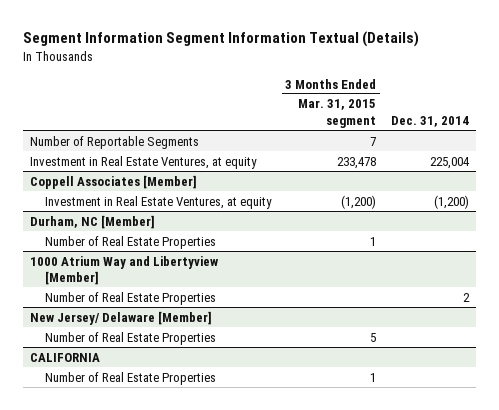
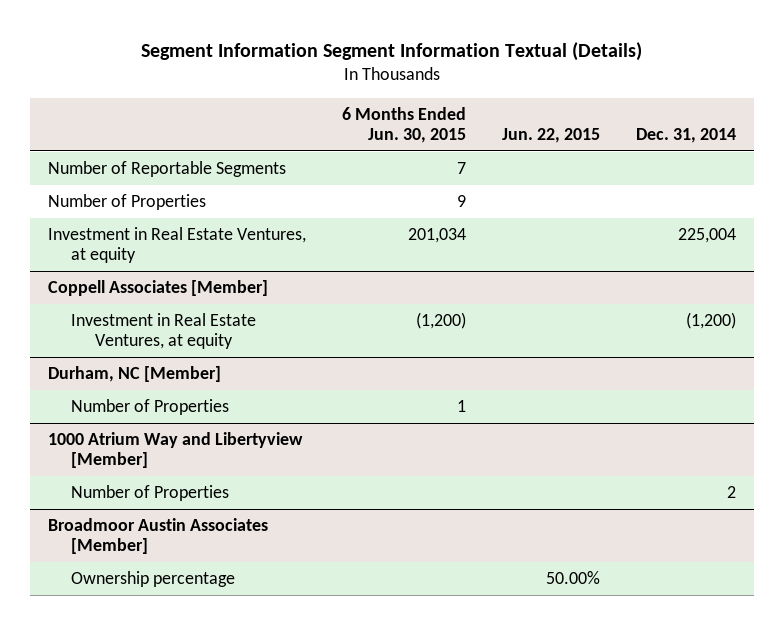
- | 3 Months Ended Mar. 31, 2015 segment | Dec. 31, 2014
+ | 6 Months Ended Jun. 30, 2015 | Jun. 22, 2015 | Dec. 31, 2014
+ Number of Properties | 9 | |
@ Durham, NC [Member]
- Number of Real Estate Properties | 1 |
+ Number of Properties | 1 | |
@ 1000 Atrium Way and Libertyview [Member]
- Number of Real Estate Properties | | 2
- New Jersey/ Delaware [Member]
- Number of Real Estate Properties | 5 |
- CALIFORNIA
- Number of Real Estate Properties | 1 |
@ 1000 Atrium Way and Libertyview [Member]
+ Number of Properties | | | 2
+ Broadmoor Austin Associates [Member]
+ Ownership percentage | | 50.00% |

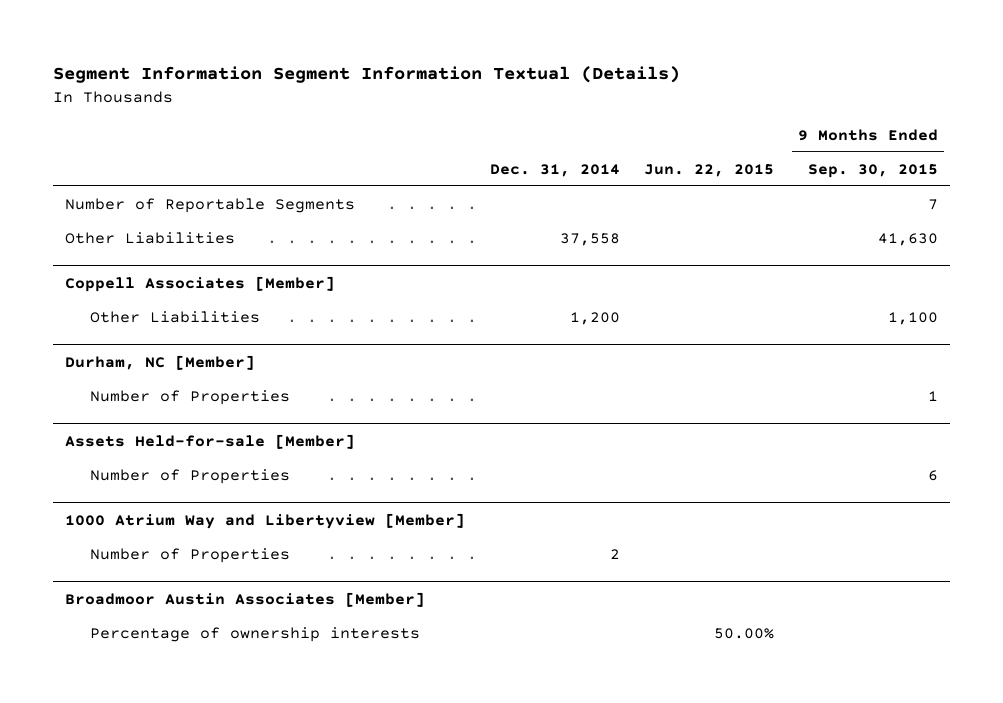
- | 6 Months Ended Jun. 30, 2015 | Jun. 22, 2015 | Dec. 31, 2014
+ | Dec. 31, 2014 | Jun. 22, 2015 | 9 Months Ended Sep. 30, 2015
- Number of Properties | 9 | |
- Investment in Real Estate Ventures, at equity | 201,034 | | 225,004
+ Other Liabilities | 37,558 | | 41,630
@ Coppell Associates [Member]
- Investment in Real Estate Ventures, at equity | (1,200) | | (1,200)
+ Other Liabilities | 1,200 | | 1,100
+ Assets Held-for-sale [Member]
+ Number of Properties | | | 6
@ Broadmoor Austin Associates [Member]
- Ownership percentage | | 50.00% |
+ Percentage of ownership interests | | 50.00% |

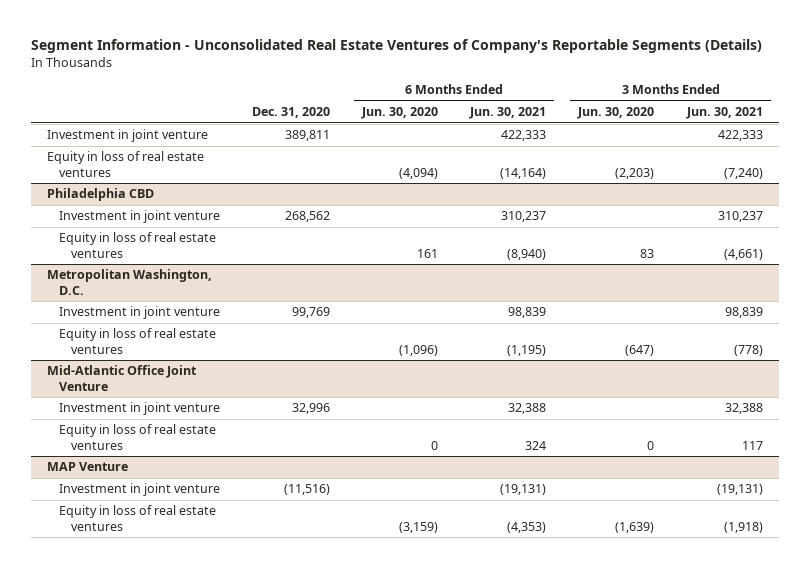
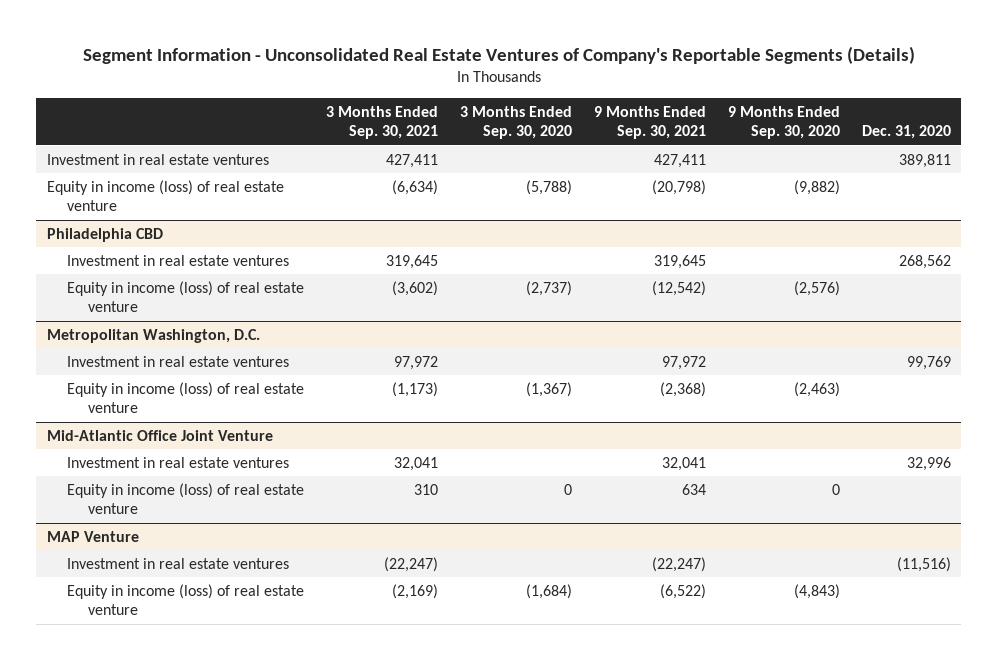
- | Dec. 31, 2020 | 6 Months Ended Jun. 30, 2020 | 6 Months Ended Jun. 30, 2021 | 3 Months Ended Jun. 30, 2020 | 3 Months Ended Jun. 30, 2021
+ | 3 Months Ended Sep. 30, 2021 | 3 Months Ended Sep. 30, 2020 | 9 Months Ended Sep. 30, 2021 | 9 Months Ended Sep. 30, 2020 | Dec. 31, 2020
- Investment in joint venture | 389,811 | | 422,333 | | 422,333
- Equity in loss of real estate ventures | | (4,094) | (14,164) | (2,203) | (7,240)
+ Investment in real estate ventures | 427,411 | | 427,411 | | 389,811
+ Equity in income (loss) of real estate venture | (6,634) | (5,788) | (20,798) | (9,882) |
@ Philadelphia CBD
- Investment in joint venture | 268,562 | | 310,237 | | 310,237
- Equity in loss of real estate ventures | | 161 | (8,940) | 83 | (4,661)
+ Investment in real estate ventures | 319,645 | | 319,645 | | 268,562
+ Equity in income (loss) of real estate venture | (3,602) | (2,737) | (12,542) | (2,576) |
@ Metropolitan Washington, D.C.
- Investment in joint venture | 99,769 | | 98,839 | | 98,839
- Equity in loss of real estate ventures | | (1,096) | (1,195) | (647) | (778)
+ Investment in real estate ventures | 97,972 | | 97,972 | | 99,769
+ Equity in income (loss) of real estate venture | (1,173) | (1,367) | (2,368) | (2,463) |
@ Mid-Atlantic Office Joint Venture
- Investment in joint venture | 32,996 | | 32,388 | | 32,388
- Equity in loss of real estate ventures | | 0 | 324 | 0 | 117
+ Investment in real estate ventures | 32,041 | | 32,041 | | 32,996
+ Equity in income (loss) of real estate venture | 310 | 0 | 634 | 0 |
@ MAP Venture
- Investment in joint venture | (11,516) | | (19,131) | | (19,131)
- Equity in loss of real estate ventures | | (3,159) | (4,353) | (1,639) | (1,918)
+ Investment in real estate ventures | (22,247) | | (22,247) | | (11,516)
+ Equity in income (loss) of real estate venture | (2,169) | (1,684) | (6,522) | (4,843) |

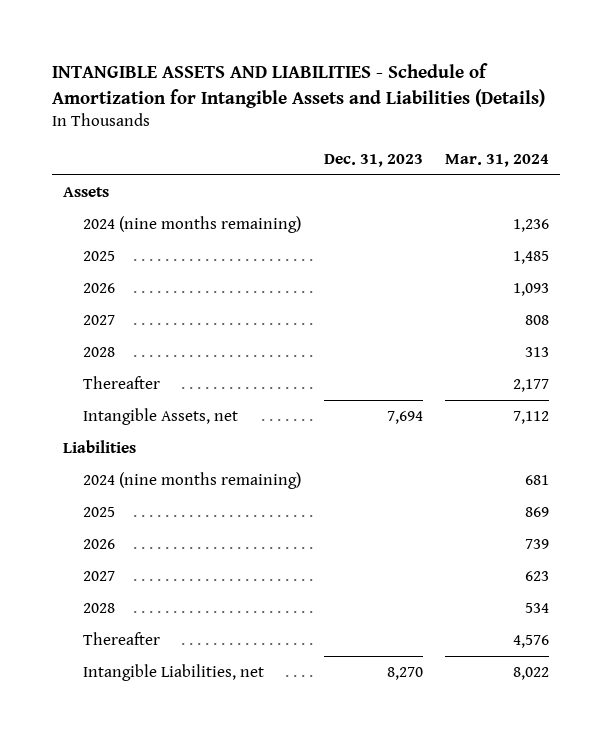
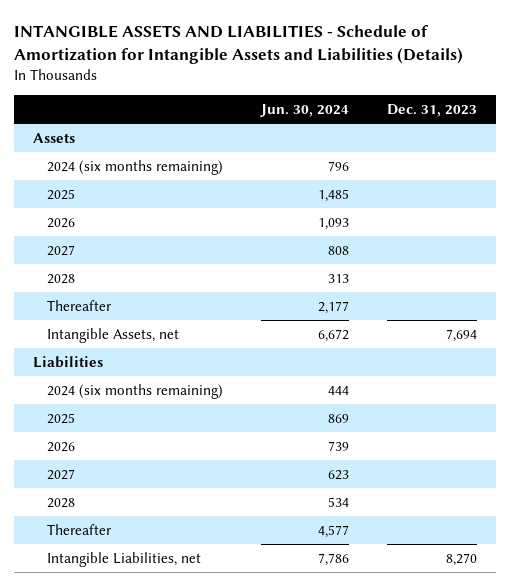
- | Dec. 31, 2023 | Mar. 31, 2024
+ | Jun. 30, 2024 | Dec. 31, 2023
- 2024 (nine months remaining) | | 1,236
+ 2024 (six months remaining) | 796 |
- 2024 (nine months remaining) | | 681
+ 2024 (six months remaining) | 444 |

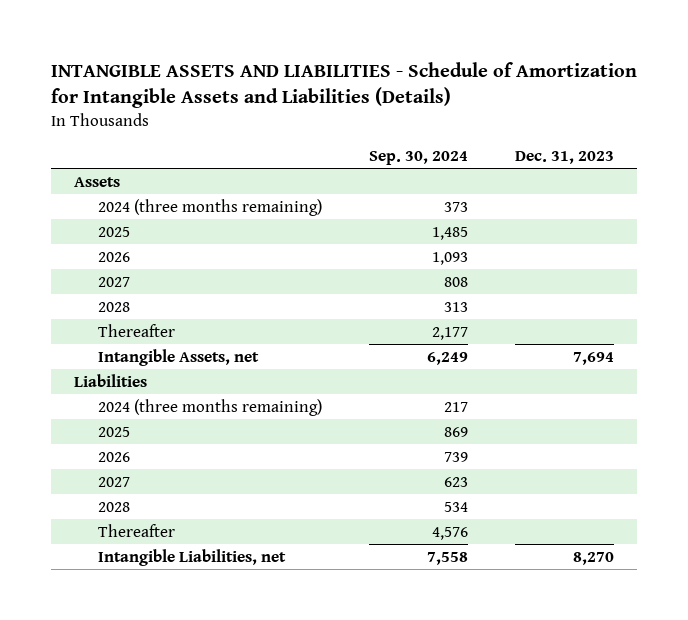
- | Jun. 30, 2024 | Dec. 31, 2023
+ | Sep. 30, 2024 | Dec. 31, 2023
- 2024 (six months remaining) | 796 |
+ 2024 (three months remaining) | 373 |
- 2024 (six months remaining) | 444 |
+ 2024 (three months remaining) | 217 |

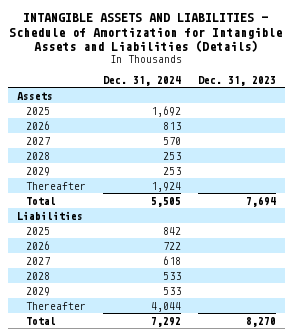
- | Sep. 30, 2024 | Dec. 31, 2023
+ | Dec. 31, 2024 | Dec. 31, 2023
- 2024 (three months remaining) | 373 |
+ 2029 | 253 |
- Intangible Assets, net | 6,249 | 7,694
+ Total | 5,505 | 7,694
- 2024 (three months remaining) | 217 |
+ 2029 | 533 |
- Intangible Liabilities, net | 7,558 | 8,270
+ Total | 7,292 | 8,270

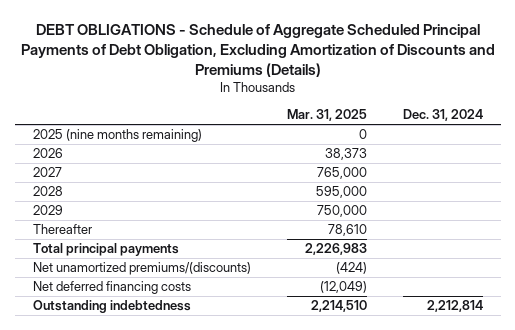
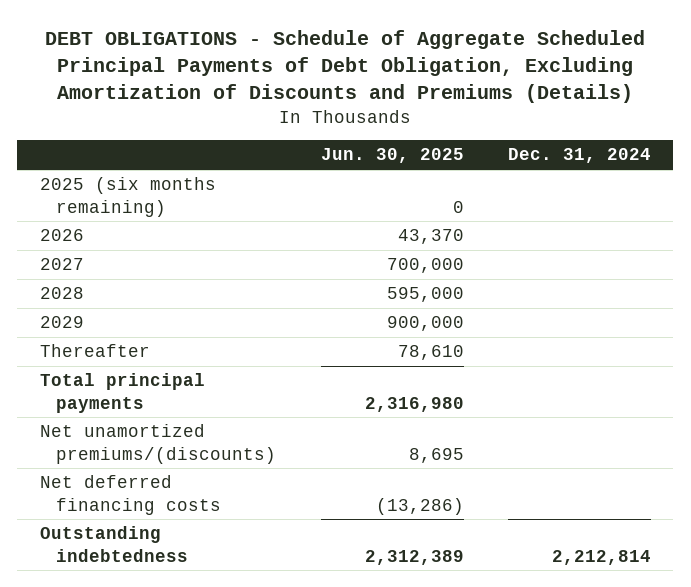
- | Mar. 31, 2025 | Dec. 31, 2024
+ | Jun. 30, 2025 | Dec. 31, 2024
- 2025 (nine months remaining) | 0 |
+ 2025 (six months remaining) | 0 |

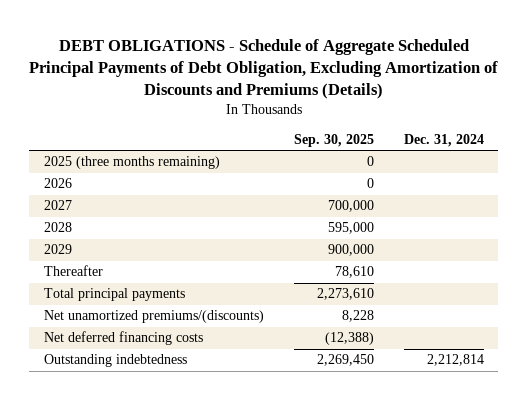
- | Jun. 30, 2025 | Dec. 31, 2024
+ | Sep. 30, 2025 | Dec. 31, 2024
- 2025 (six months remaining) | 0 |
+ 2025 (three months remaining) | 0 |

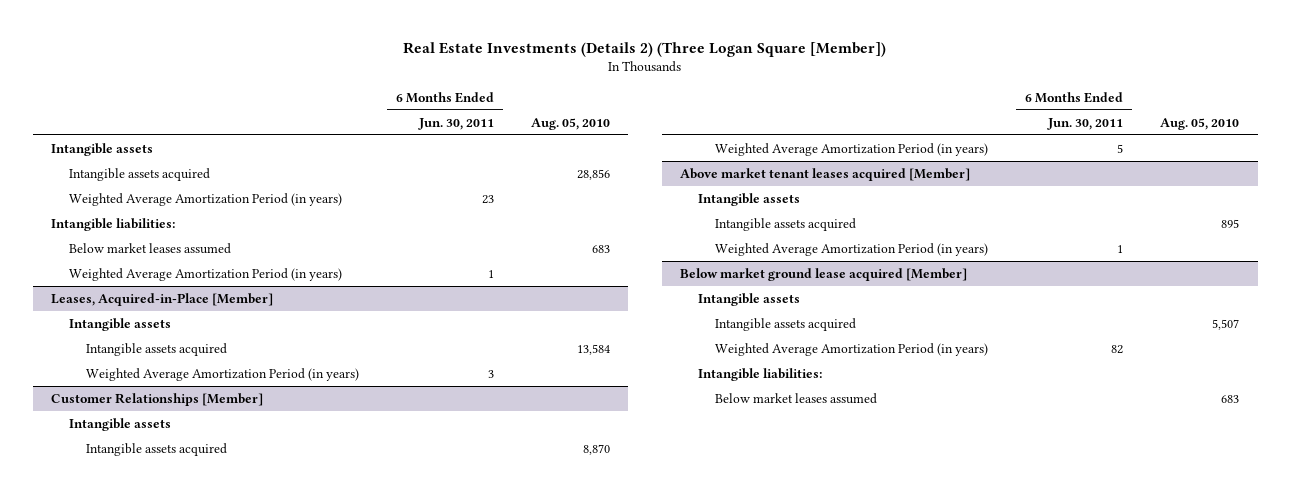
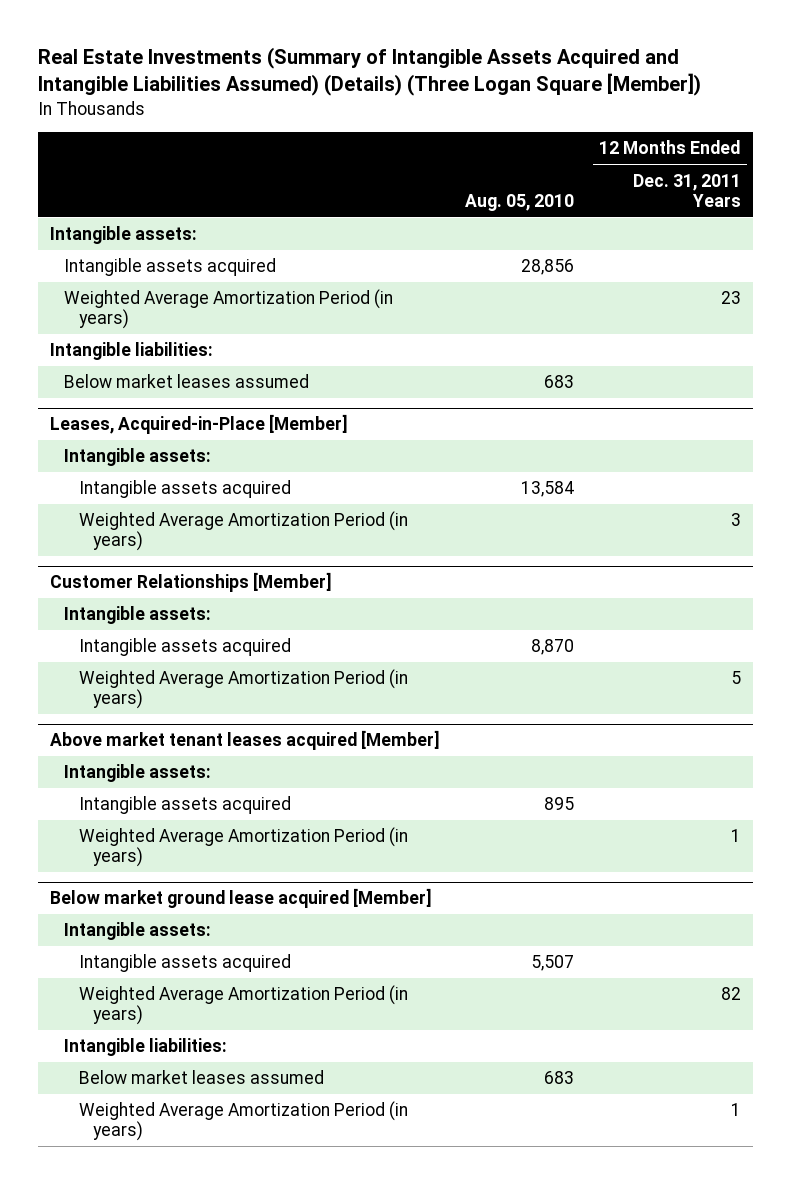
- Real Estate Investments (Details 2) (Three Logan Square [Member])
+ Real Estate Investments (Summary of Intangible Assets Acquired and Intangible Liabilities Assumed) (Details) (Three Logan Square [Member])
- | 6 Months Ended Jun. 30, 2011 | Aug. 05, 2010
+ | Aug. 05, 2010 | 12 Months Ended Dec. 31, 2011 Years
- Intangible assets
+ Intangible assets:
- Weighted Average Amortization Period (in years) | 1 |
@ Leases, Acquired-in-Place [Member]
- Intangible assets
+ Intangible assets:
@ Customer Relationships [Member]
- Intangible assets
+ Intangible assets:
@ Above market tenant leases acquired [Member]
- Intangible assets
+ Intangible assets:
@ Below market ground lease acquired [Member]
- Intangible assets
+ Intangible assets:
+ Weighted Average Amortization Period (in years) | | 1

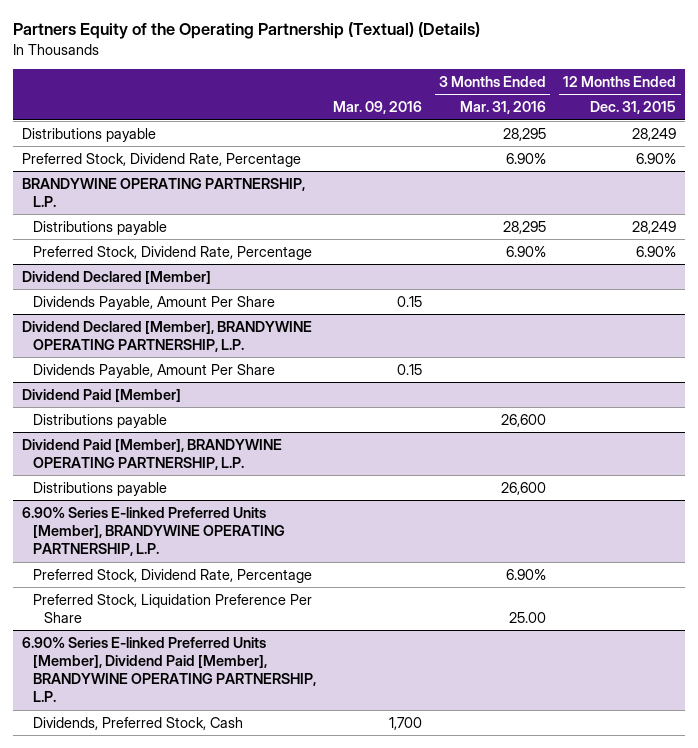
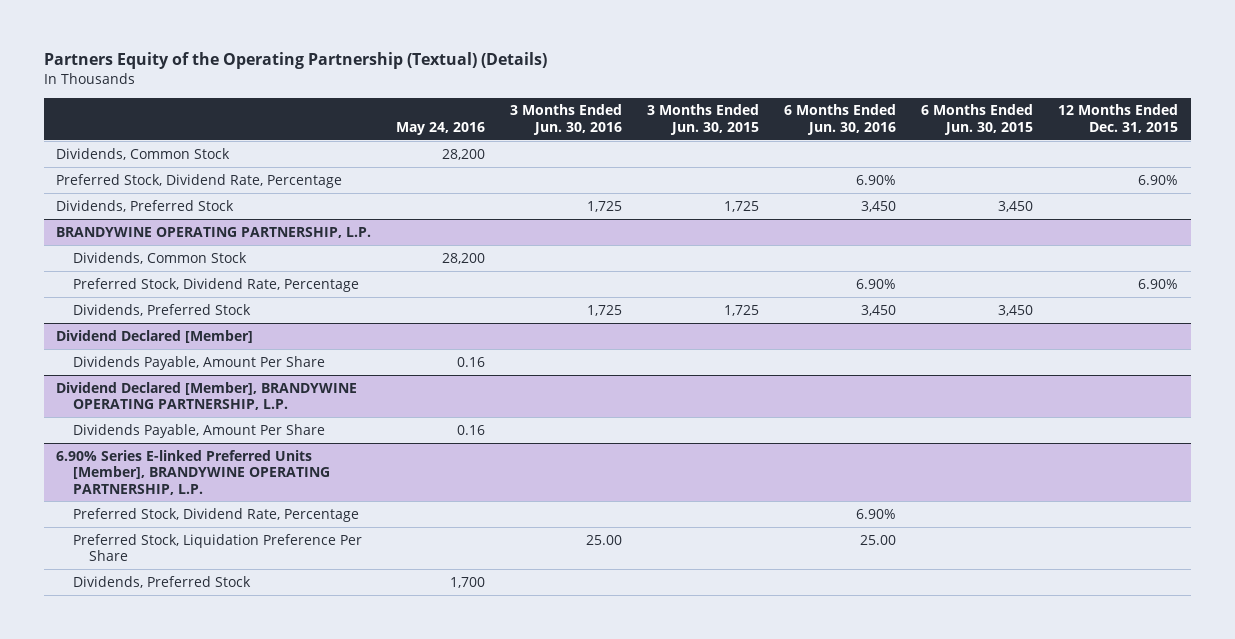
- | Mar. 09, 2016 | 3 Months Ended Mar. 31, 2016 | 12 Months Ended Dec. 31, 2015
+ | May 24, 2016 | 3 Months Ended Jun. 30, 2016 | 3 Months Ended Jun. 30, 2015 | 6 Months Ended Jun. 30, 2016 | 6 Months Ended Jun. 30, 2015 | 12 Months Ended Dec. 31, 2015
- Distributions payable | | 28,295 | 28,249
+ Dividends, Common Stock | 28,200 | | | | |
+ Dividends, Preferred Stock | | 1,725 | 1,725 | 3,450 | 3,450 |
@ BRANDYWINE OPERATING PARTNERSHIP, L.P.
- Distributions payable | | 28,295 | 28,249
+ Dividends, Common Stock | 28,200 | | | | |
+ Dividends, Preferred Stock | | 1,725 | 1,725 | 3,450 | 3,450 |
- Dividend Paid [Member]
- Distributions payable | | 26,600 |
- Dividend Paid [Member], BRANDYWINE OPERATING PARTNERSHIP, L.P.
- Distributions payable | | 26,600 |
- 6.90% Series E-linked Preferred Units [Member], Dividend Paid [Member], BRANDYWINE OPERATING PARTNERSHIP, L.P.
- Dividends, Preferred Stock, Cash | 1,700 | |
@ 6.90% Series E-linked Preferred Units [Member], BRANDYWINE OPERATING PARTNERSHIP, L.P.
+ Dividends, Preferred Stock | 1,700 | | | | |

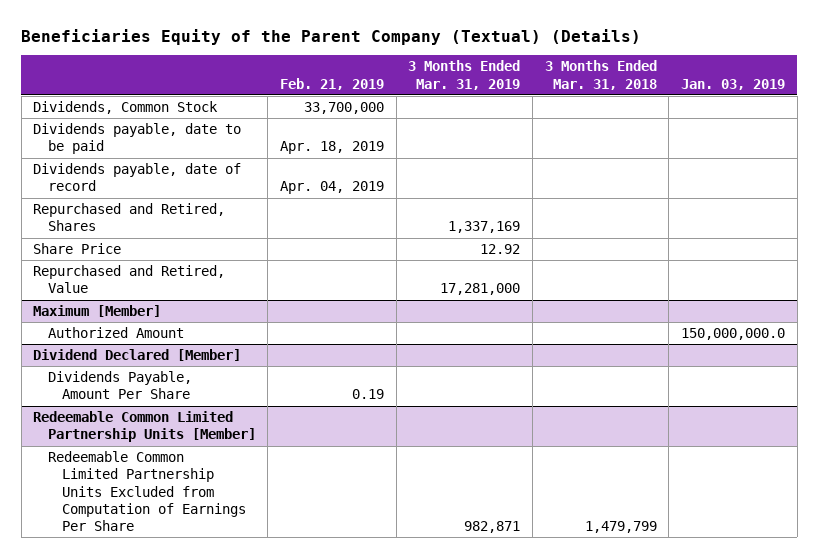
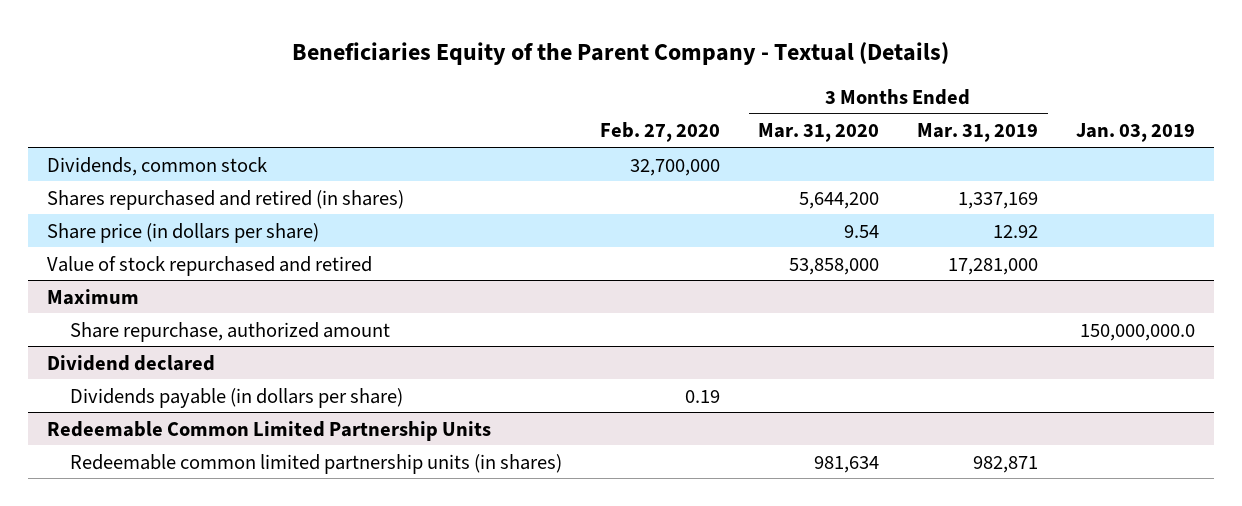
- Beneficiaries Equity of the Parent Company (Textual) (Details)
+ Beneficiaries Equity of the Parent Company - Textual (Details)
- | Feb. 21, 2019 | 3 Months Ended Mar. 31, 2019 | 3 Months Ended Mar. 31, 2018 | Jan. 03, 2019
+ | Feb. 27, 2020 | 3 Months Ended Mar. 31, 2020 | 3 Months Ended Mar. 31, 2019 | Jan. 03, 2019
- Dividends, Common Stock | 33,700,000 | | |
- Dividends payable, date to be paid | Apr. 18, 2019 | | |
- Dividends payable, date of record | Apr. 04, 2019 | | |
- Repurchased and Retired, Shares | | 1,337,169 | |
- Share Price | | 12.92 | |
- Repurchased and Retired, Value | | 17,281,000 | |
- Maximum [Member]
- Authorized Amount | | | | 150,000,000.0
- Dividend Declared [Member]
- Dividends Payable, Amount Per Share | 0.19 | | |
- Redeemable Common Limited Partnership Units [Member]
- Redeemable Common Limited Partnership Units Excluded from Computation of Earnings Per Share | | 982,871 | 1,479,799 |
+ Dividends, common stock | 32,700,000 | | |
+ Shares repurchased and retired (in shares) | | 5,644,200 | 1,337,169 |
+ Share price (in dollars per share) | | 9.54 | 12.92 |
+ Value of stock repurchased and retired | | 53,858,000 | 17,281,000 |
+ Maximum
+ Share repurchase, authorized amount | | | | 150,000,000.0
+ Dividend declared
+ Dividends payable (in dollars per share) | 0.19 | | |
+ Redeemable Common Limited Partnership Units
+ Redeemable common limited partnership units (in shares) | | 981,634 | 982,871 |

